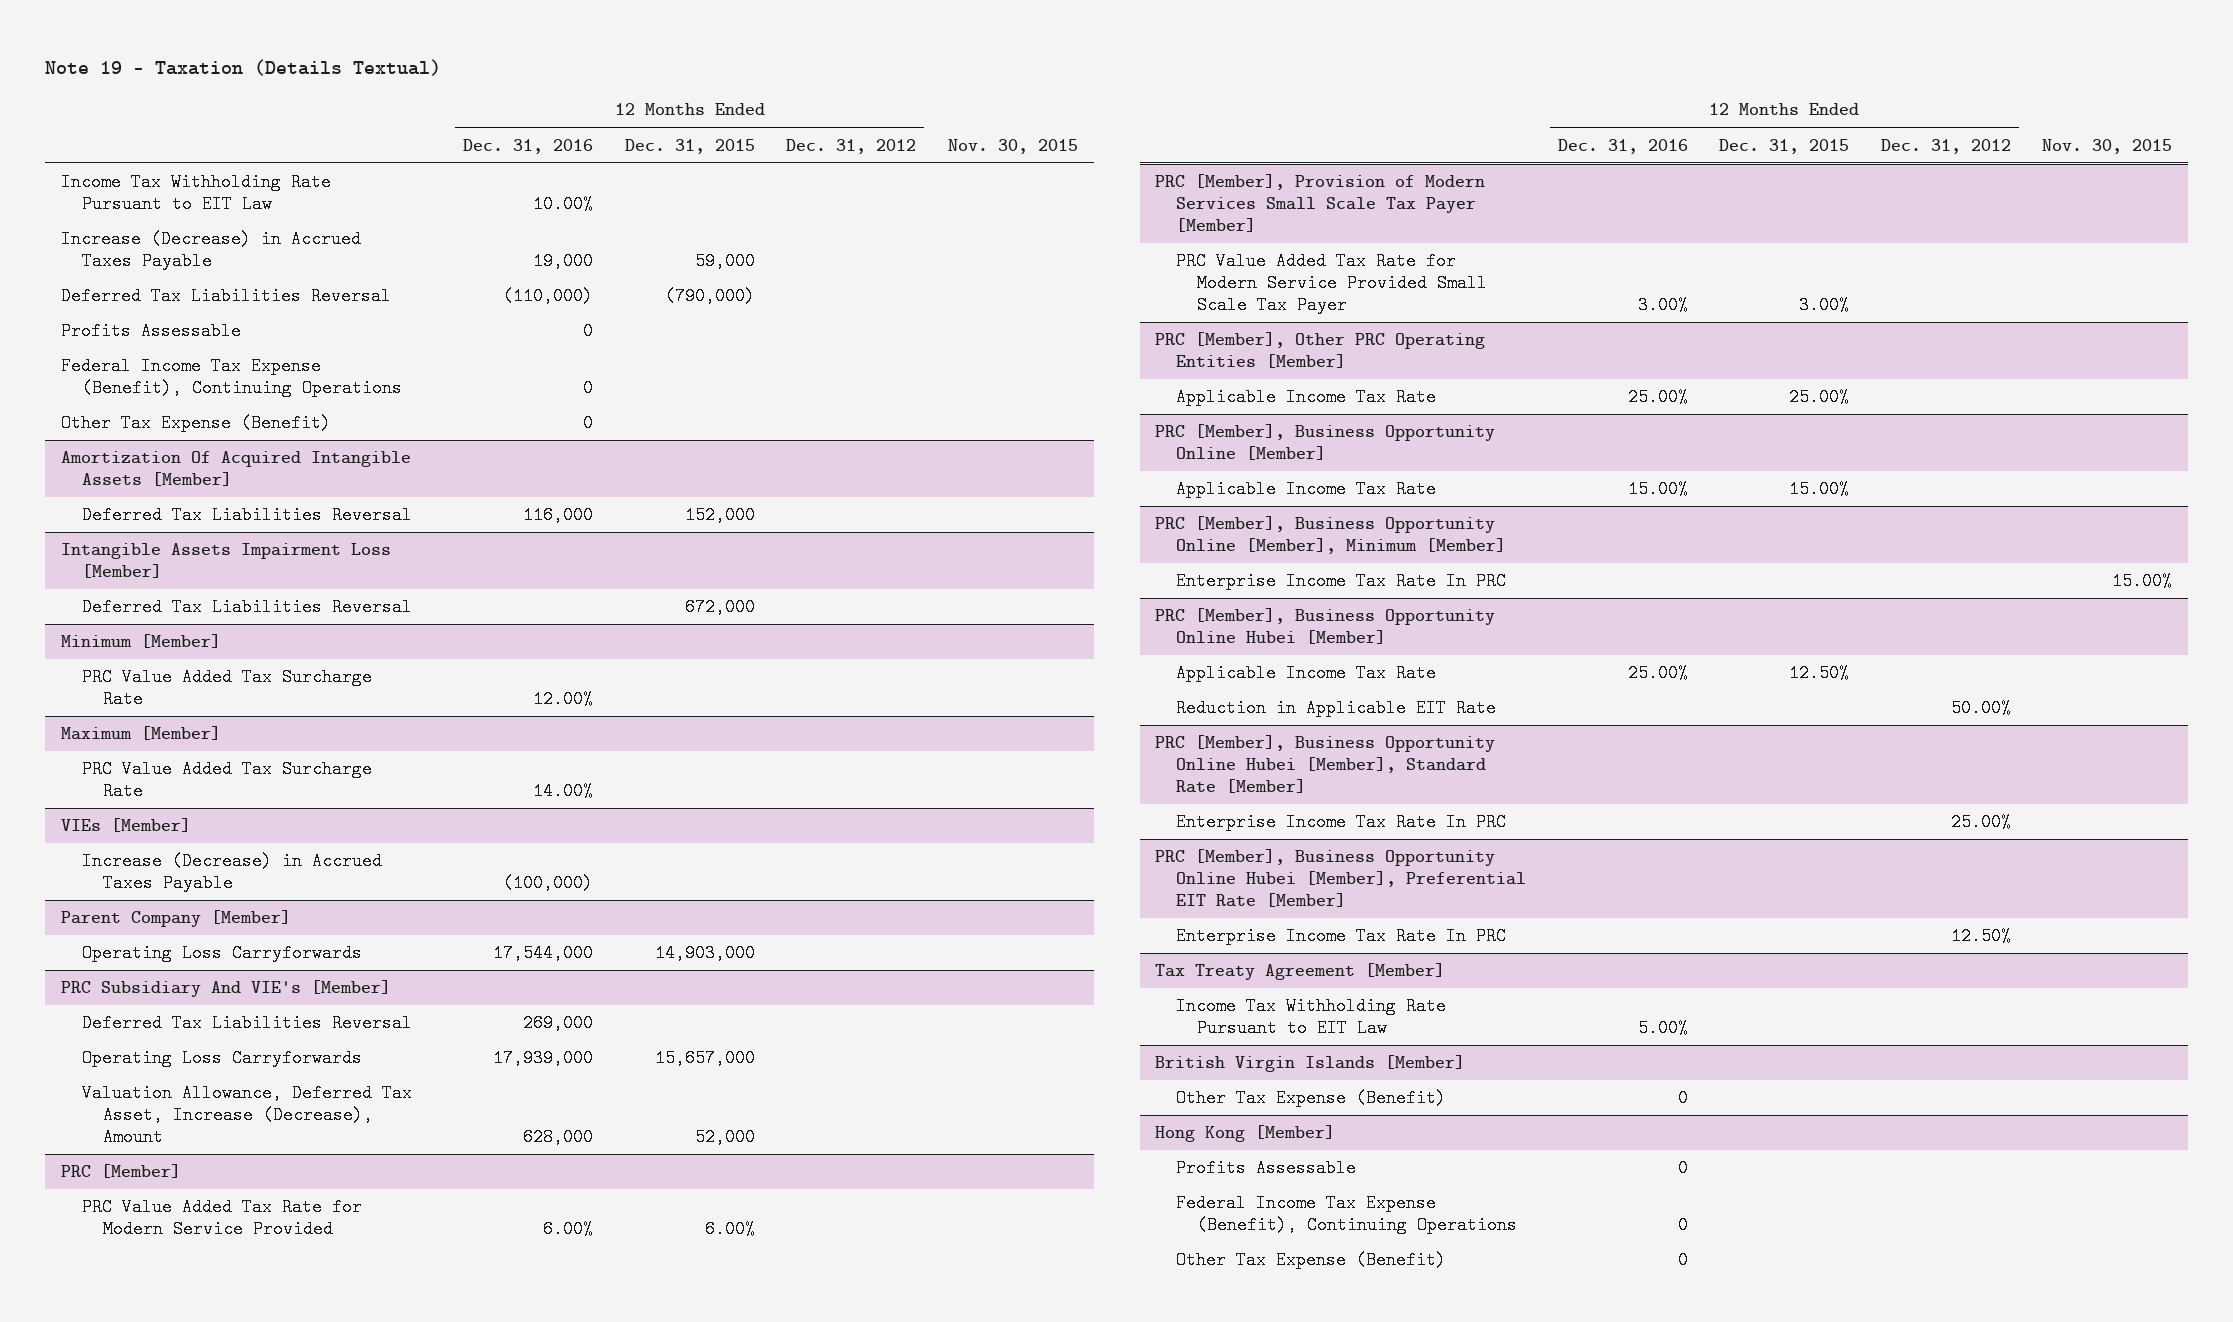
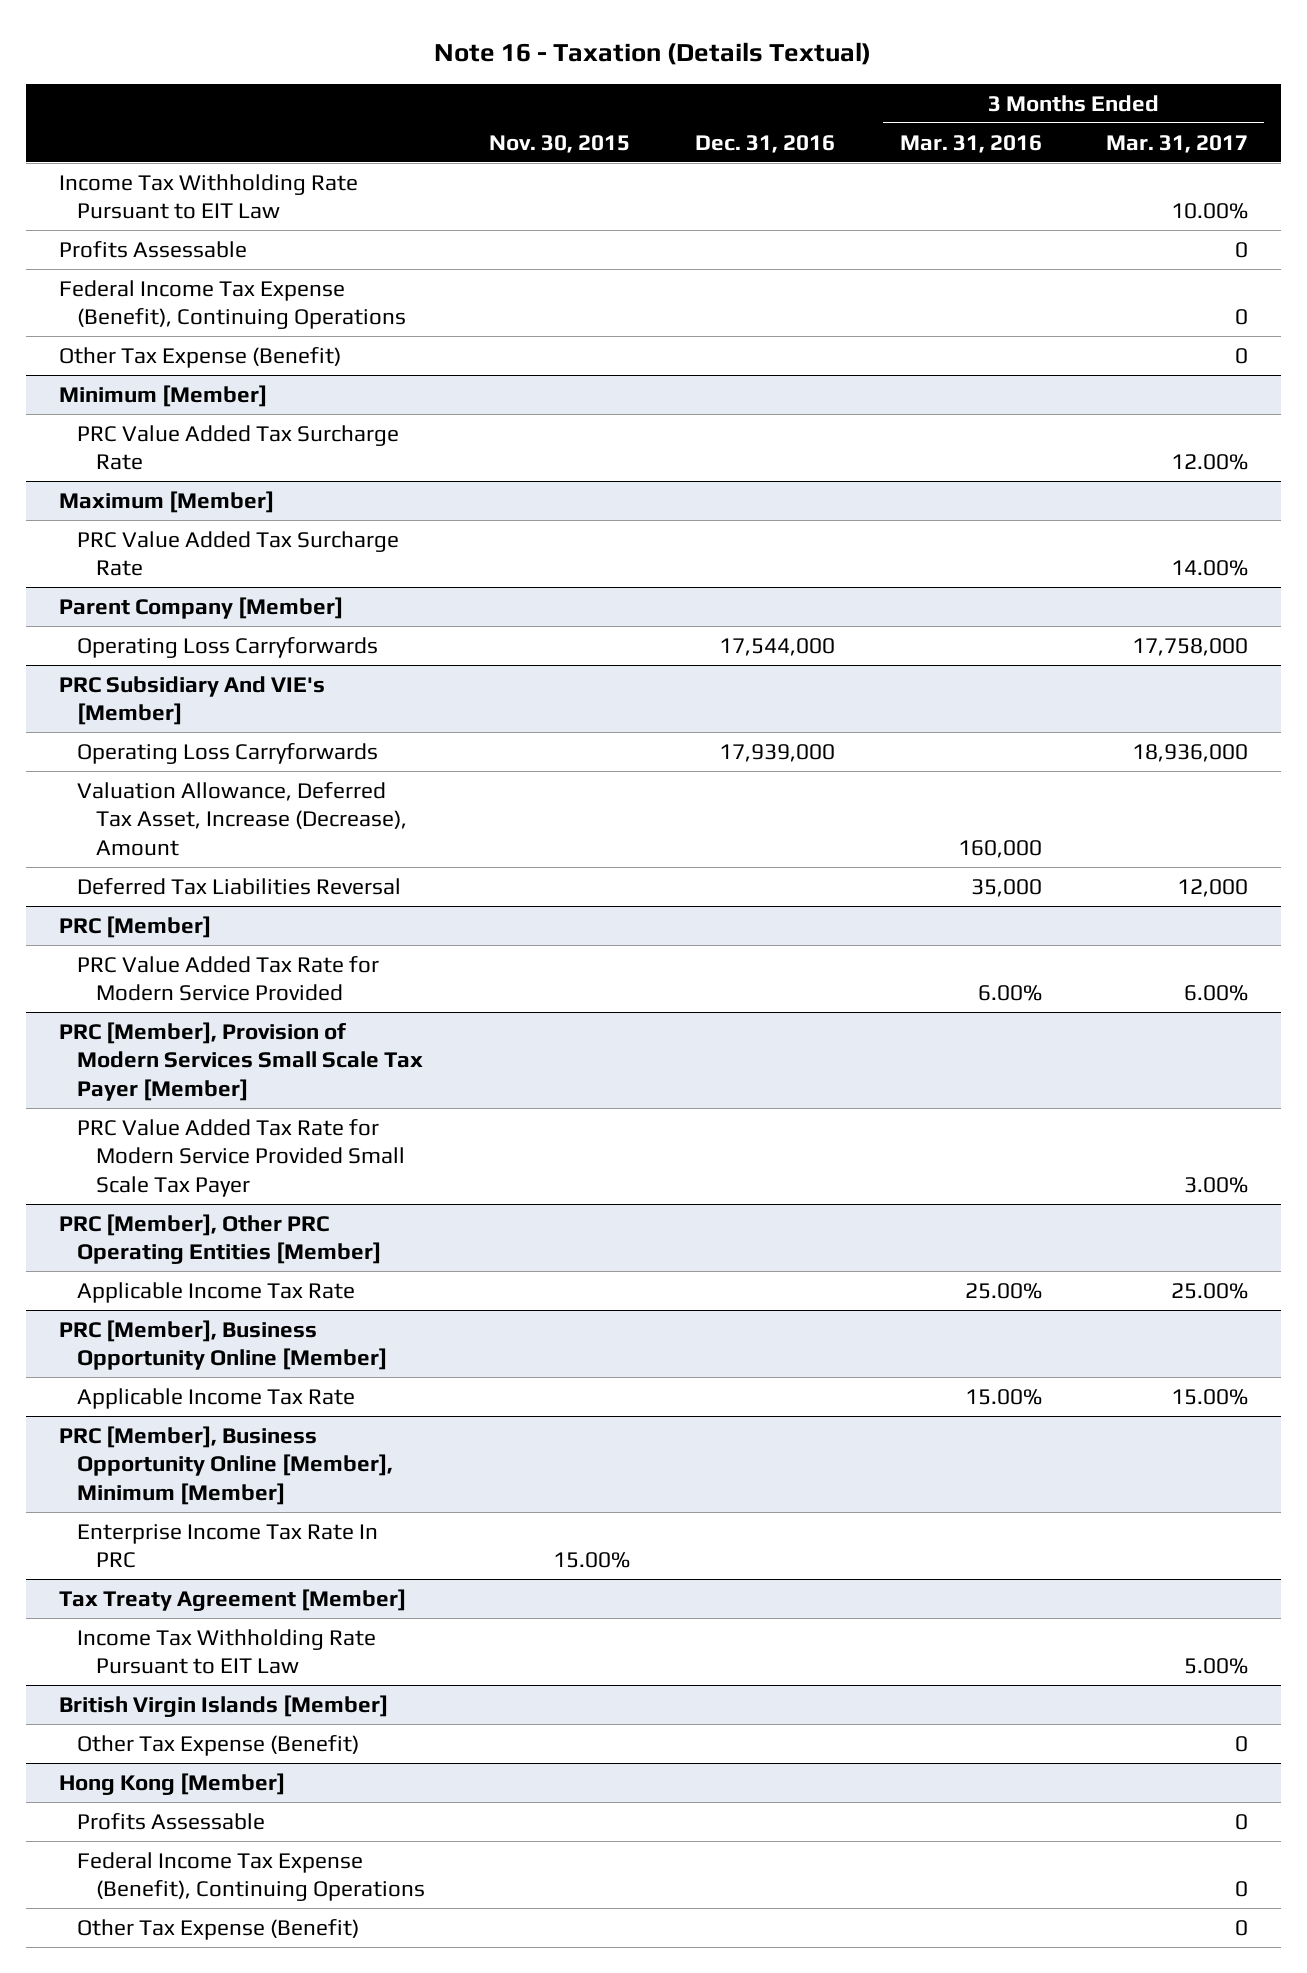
- Note 19 - Taxation (Details Textual)
+ Note 16 - Taxation (Details Textual)
- | 12 Months Ended Dec. 31, 2016 | 12 Months Ended Dec. 31, 2015 | 12 Months Ended Dec. 31, 2012 | Nov. 30, 2015
+ | Nov. 30, 2015 | Dec. 31, 2016 | 3 Months Ended Mar. 31, 2016 | 3 Months Ended Mar. 31, 2017
- Increase (Decrease) in Accrued Taxes Payable | 19,000 | 59,000 | |
- Deferred Tax Liabilities Reversal | (110,000) | (790,000) | |
- Amortization Of Acquired Intangible Assets [Member]
- Deferred Tax Liabilities Reversal | 116,000 | 152,000 | |
- Intangible Assets Impairment Loss [Member]
- Deferred Tax Liabilities Reversal | | 672,000 | |
- VIEs [Member]
- Increase (Decrease) in Accrued Taxes Payable | (100,000) | | |
@ PRC Subsidiary And VIE's [Member]
moved down: Deferred Tax Liabilities Reversal | | | 35,000 | 12,000
- PRC [Member], Business Opportunity Online Hubei [Member]
- Applicable Income Tax Rate | 25.00% | 12.50% | |
- Reduction in Applicable EIT Rate | | | 50.00% |
- PRC [Member], Business Opportunity Online Hubei [Member], Standard Rate [Member]
- Enterprise Income Tax Rate In PRC | | | 25.00% |
- PRC [Member], Business Opportunity Online Hubei [Member], Preferential EIT Rate [Member]
- Enterprise Income Tax Rate In PRC | | | 12.50% |

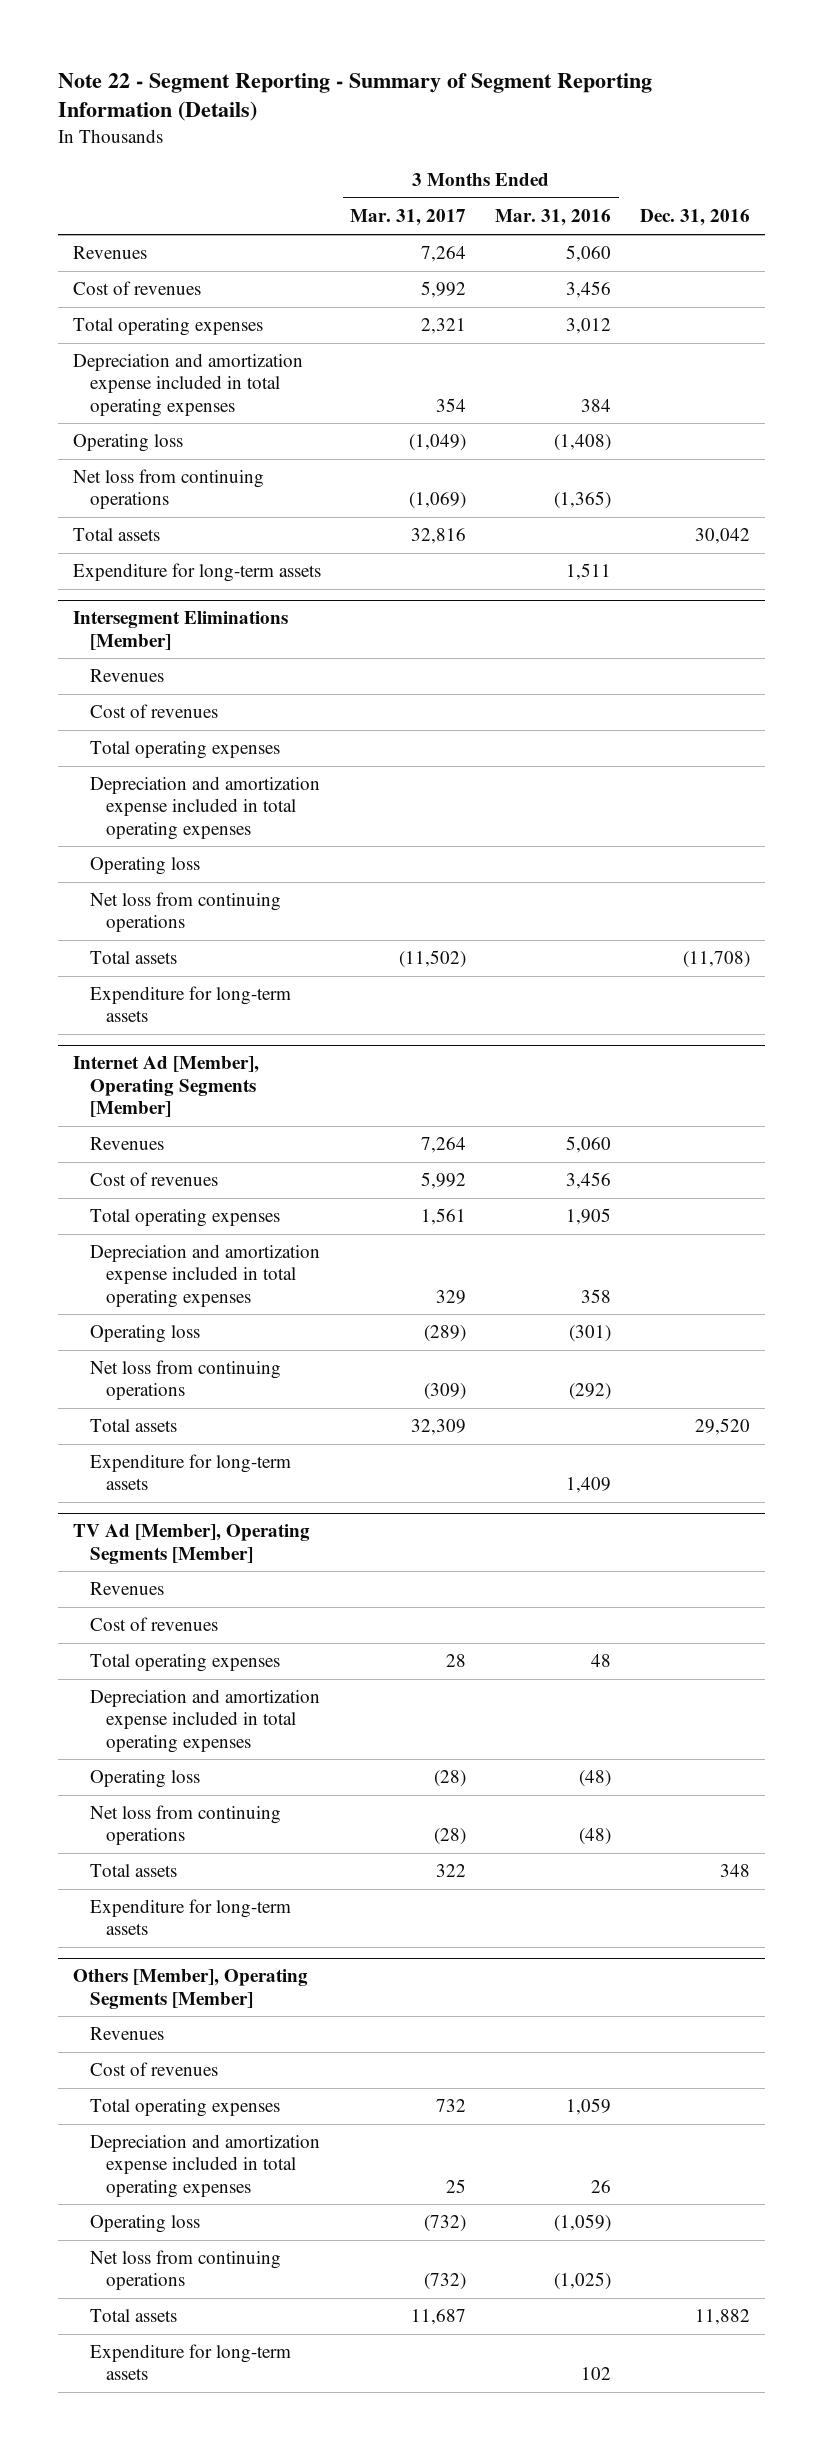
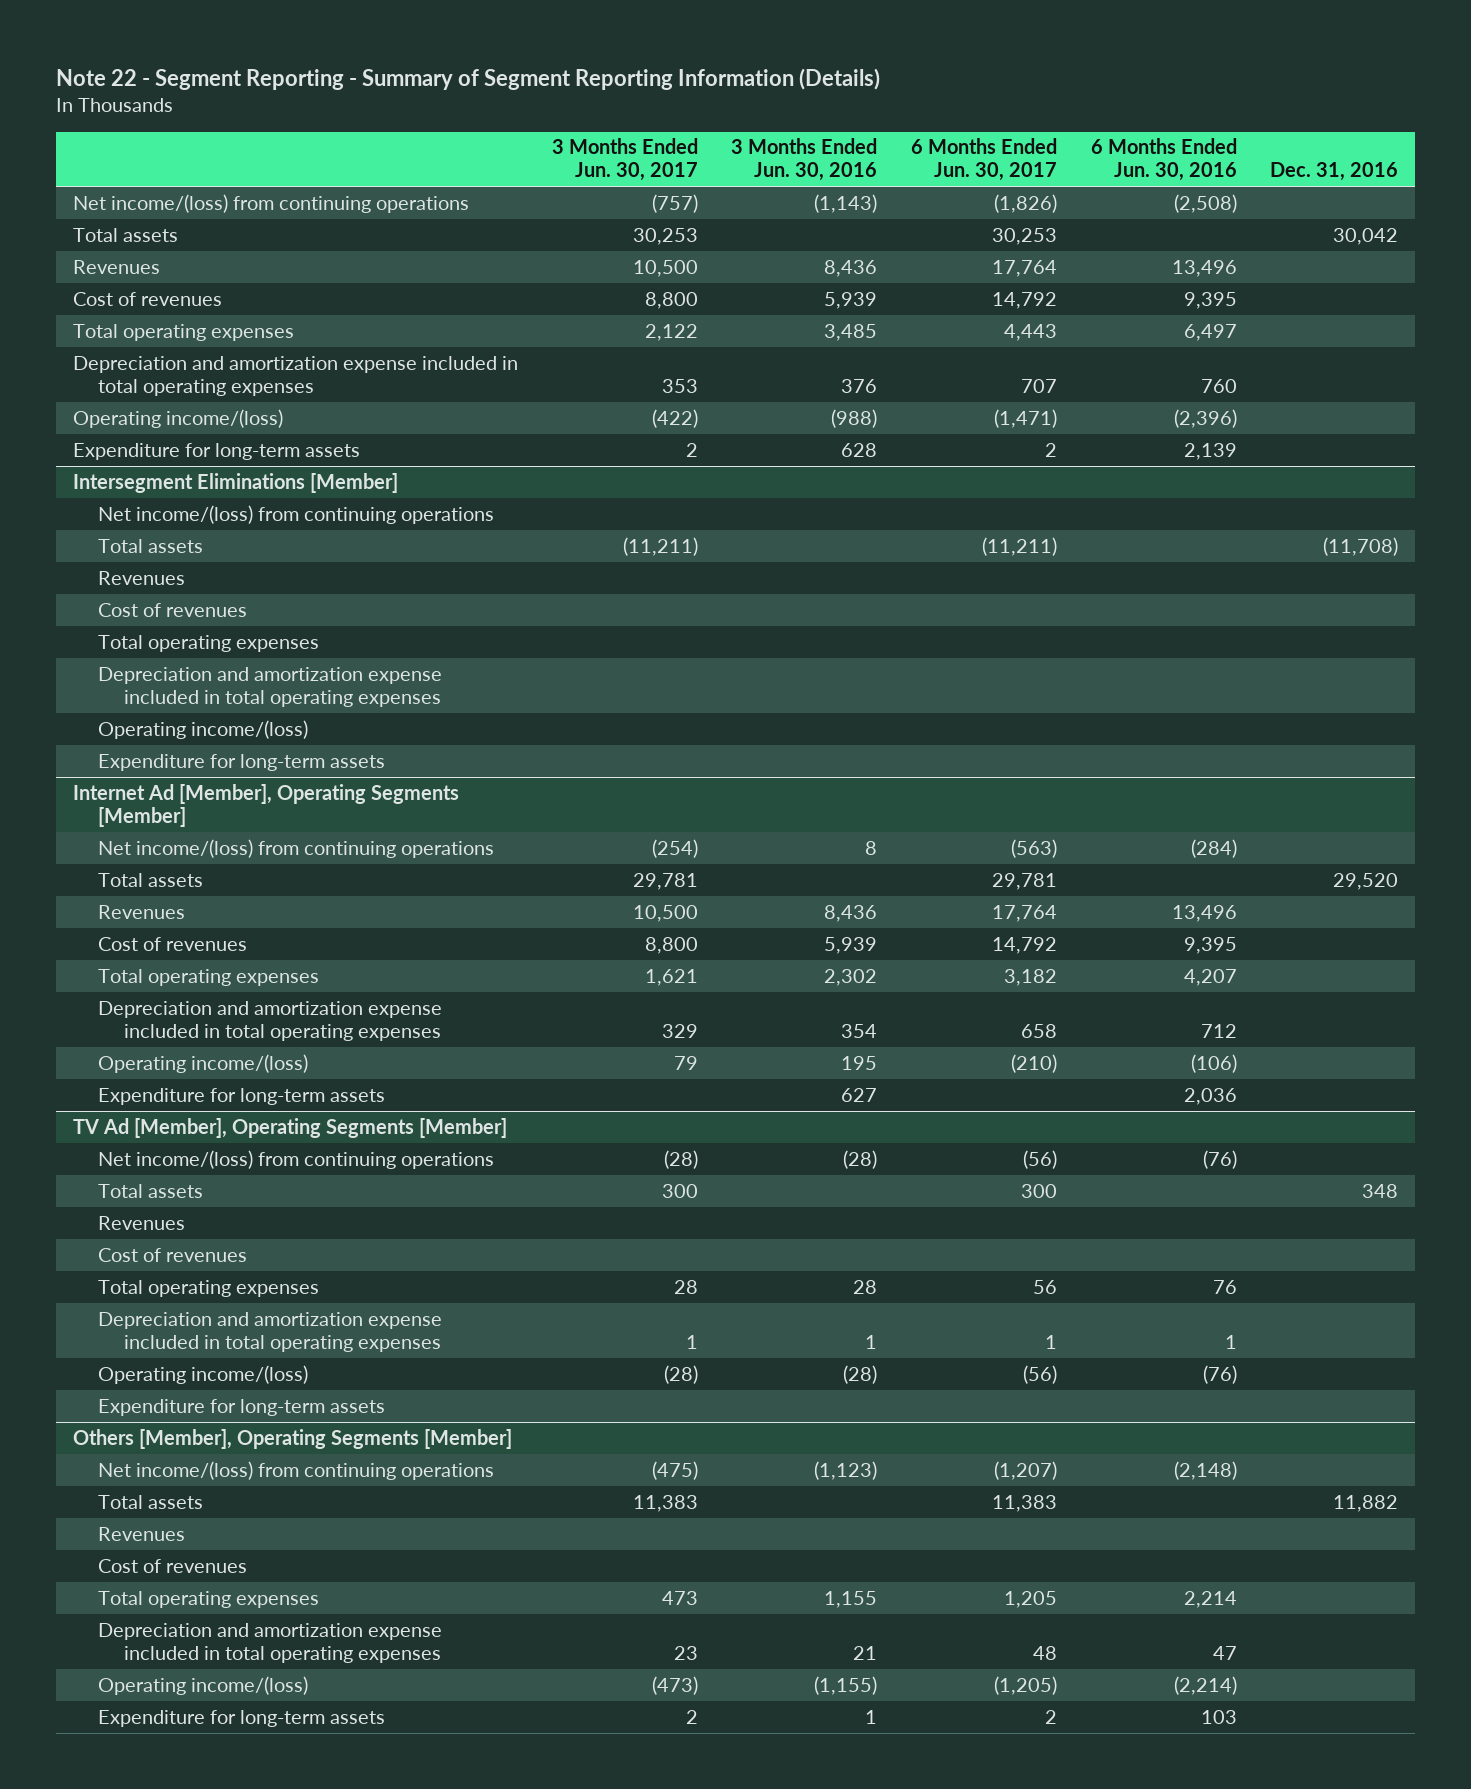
- | 3 Months Ended Mar. 31, 2017 | 3 Months Ended Mar. 31, 2016 | Dec. 31, 2016
+ | 3 Months Ended Jun. 30, 2017 | 3 Months Ended Jun. 30, 2016 | 6 Months Ended Jun. 30, 2017 | 6 Months Ended Jun. 30, 2016 | Dec. 31, 2016
+ Net income/(loss) from continuing operations | (757) | (1,143) | (1,826) | (2,508) |
moved up: Total assets | 30,253 | | 30,253 | | 30,042
- Operating loss | (1,049) | (1,408) |
- Net loss from continuing operations | (1,069) | (1,365) |
+ Operating income/(loss) | (422) | (988) | (1,471) | (2,396) |
@ Intersegment Eliminations [Member]
+ Net income/(loss) from continuing operations
moved up: Total assets | (11,211) | | (11,211) | | (11,708)
- Operating loss
- Net loss from continuing operations
+ Operating income/(loss)
@ Internet Ad [Member], Operating Segments [Member]
+ Net income/(loss) from continuing operations | (254) | 8 | (563) | (284) |
moved up: Total assets | 29,781 | | 29,781 | | 29,520
- Operating loss | (289) | (301) |
- Net loss from continuing operations | (309) | (292) |
+ Operating income/(loss) | 79 | 195 | (210) | (106) |
@ TV Ad [Member], Operating Segments [Member]
+ Net income/(loss) from continuing operations | (28) | (28) | (56) | (76) |
moved up: Total assets | 300 | | 300 | | 348
- Operating loss | (28) | (48) |
- Net loss from continuing operations | (28) | (48) |
+ Operating income/(loss) | (28) | (28) | (56) | (76) |
@ Others [Member], Operating Segments [Member]
+ Net income/(loss) from continuing operations | (475) | (1,123) | (1,207) | (2,148) |
moved up: Total assets | 11,383 | | 11,383 | | 11,882
- Operating loss | (732) | (1,059) |
- Net loss from continuing operations | (732) | (1,025) |
+ Operating income/(loss) | (473) | (1,155) | (1,205) | (2,214) |

